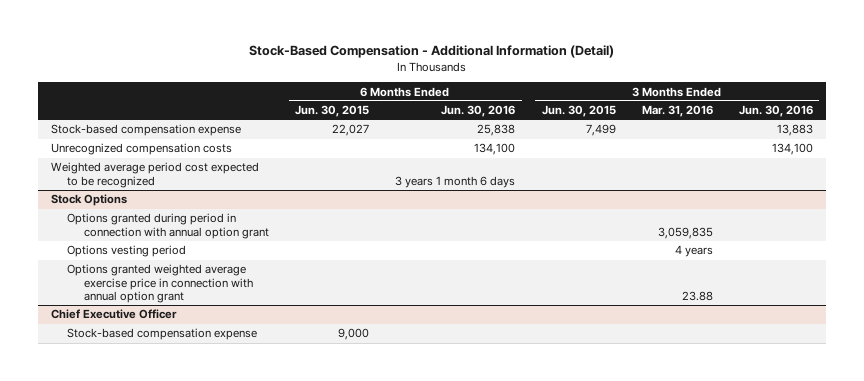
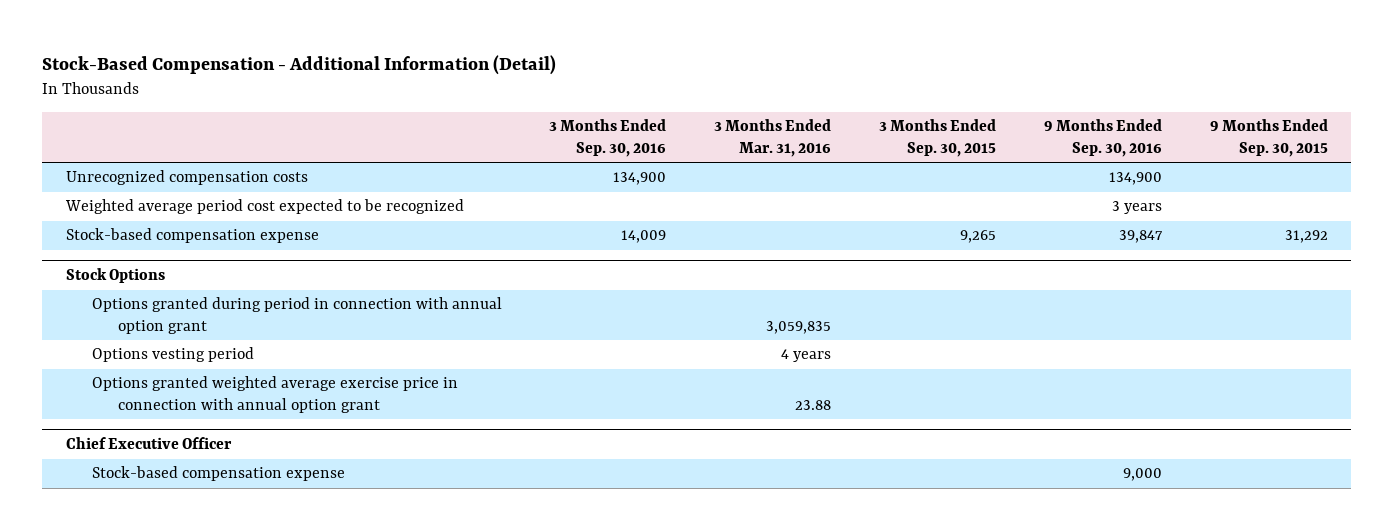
- | 6 Months Ended Jun. 30, 2015 | 6 Months Ended Jun. 30, 2016 | 3 Months Ended Jun. 30, 2015 | 3 Months Ended Mar. 31, 2016 | 3 Months Ended Jun. 30, 2016
+ | 3 Months Ended Sep. 30, 2016 | 3 Months Ended Mar. 31, 2016 | 3 Months Ended Sep. 30, 2015 | 9 Months Ended Sep. 30, 2016 | 9 Months Ended Sep. 30, 2015
moved down: Stock-based compensation expense | 14,009 | | 9,265 | 39,847 | 31,292

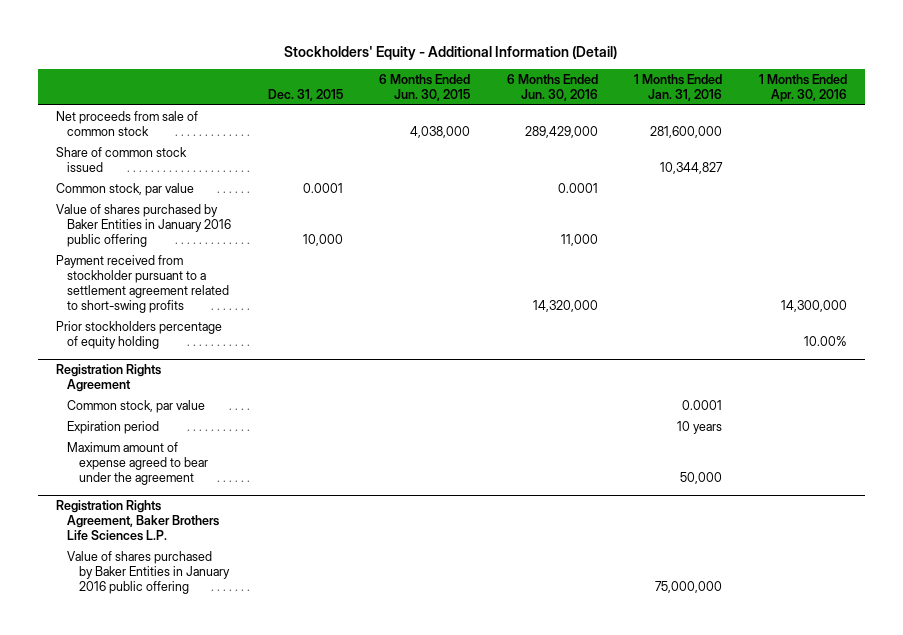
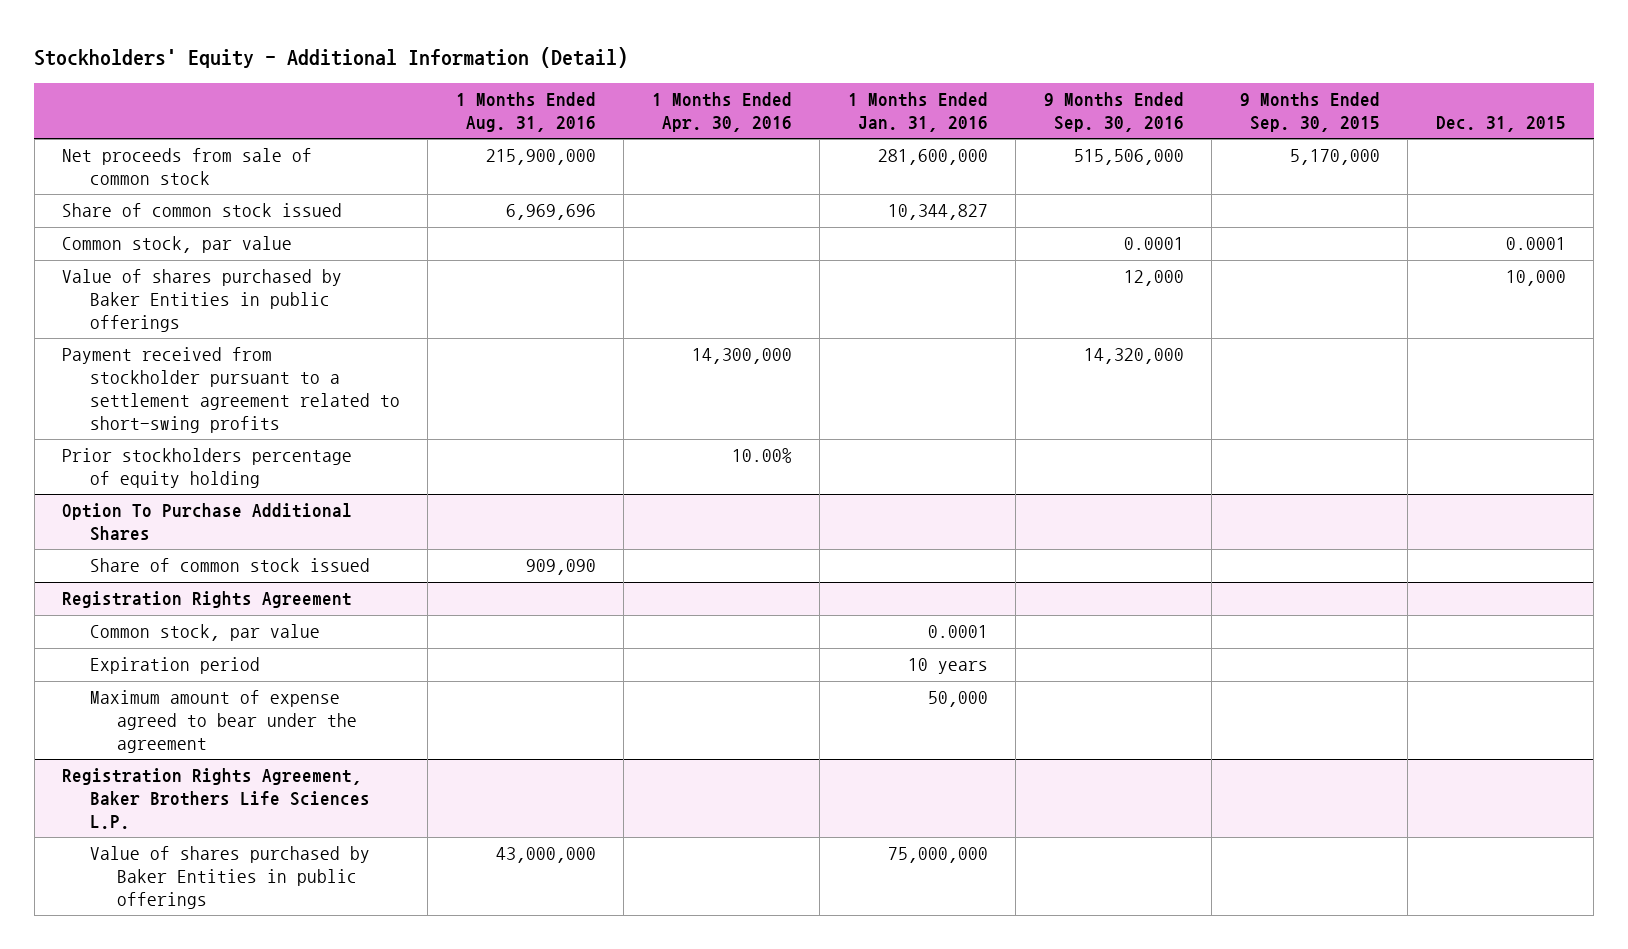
- | Dec. 31, 2015 | 6 Months Ended Jun. 30, 2015 | 6 Months Ended Jun. 30, 2016 | 1 Months Ended Jan. 31, 2016 | 1 Months Ended Apr. 30, 2016
+ | 1 Months Ended Aug. 31, 2016 | 1 Months Ended Apr. 30, 2016 | 1 Months Ended Jan. 31, 2016 | 9 Months Ended Sep. 30, 2016 | 9 Months Ended Sep. 30, 2015 | Dec. 31, 2015
- Value of shares purchased by Baker Entities in January 2016 public offering | 10,000 | | 11,000 | |
+ Value of shares purchased by Baker Entities in public offerings | | | | 12,000 | | 10,000
+ Option To Purchase Additional Shares
+ Share of common stock issued | 909,090 | | | | |
@ Registration Rights Agreement, Baker Brothers Life Sciences L.P.
- Value of shares purchased by Baker Entities in January 2016 public offering | | | | 75,000,000 |
+ Value of shares purchased by Baker Entities in public offerings | 43,000,000 | | 75,000,000 | | |

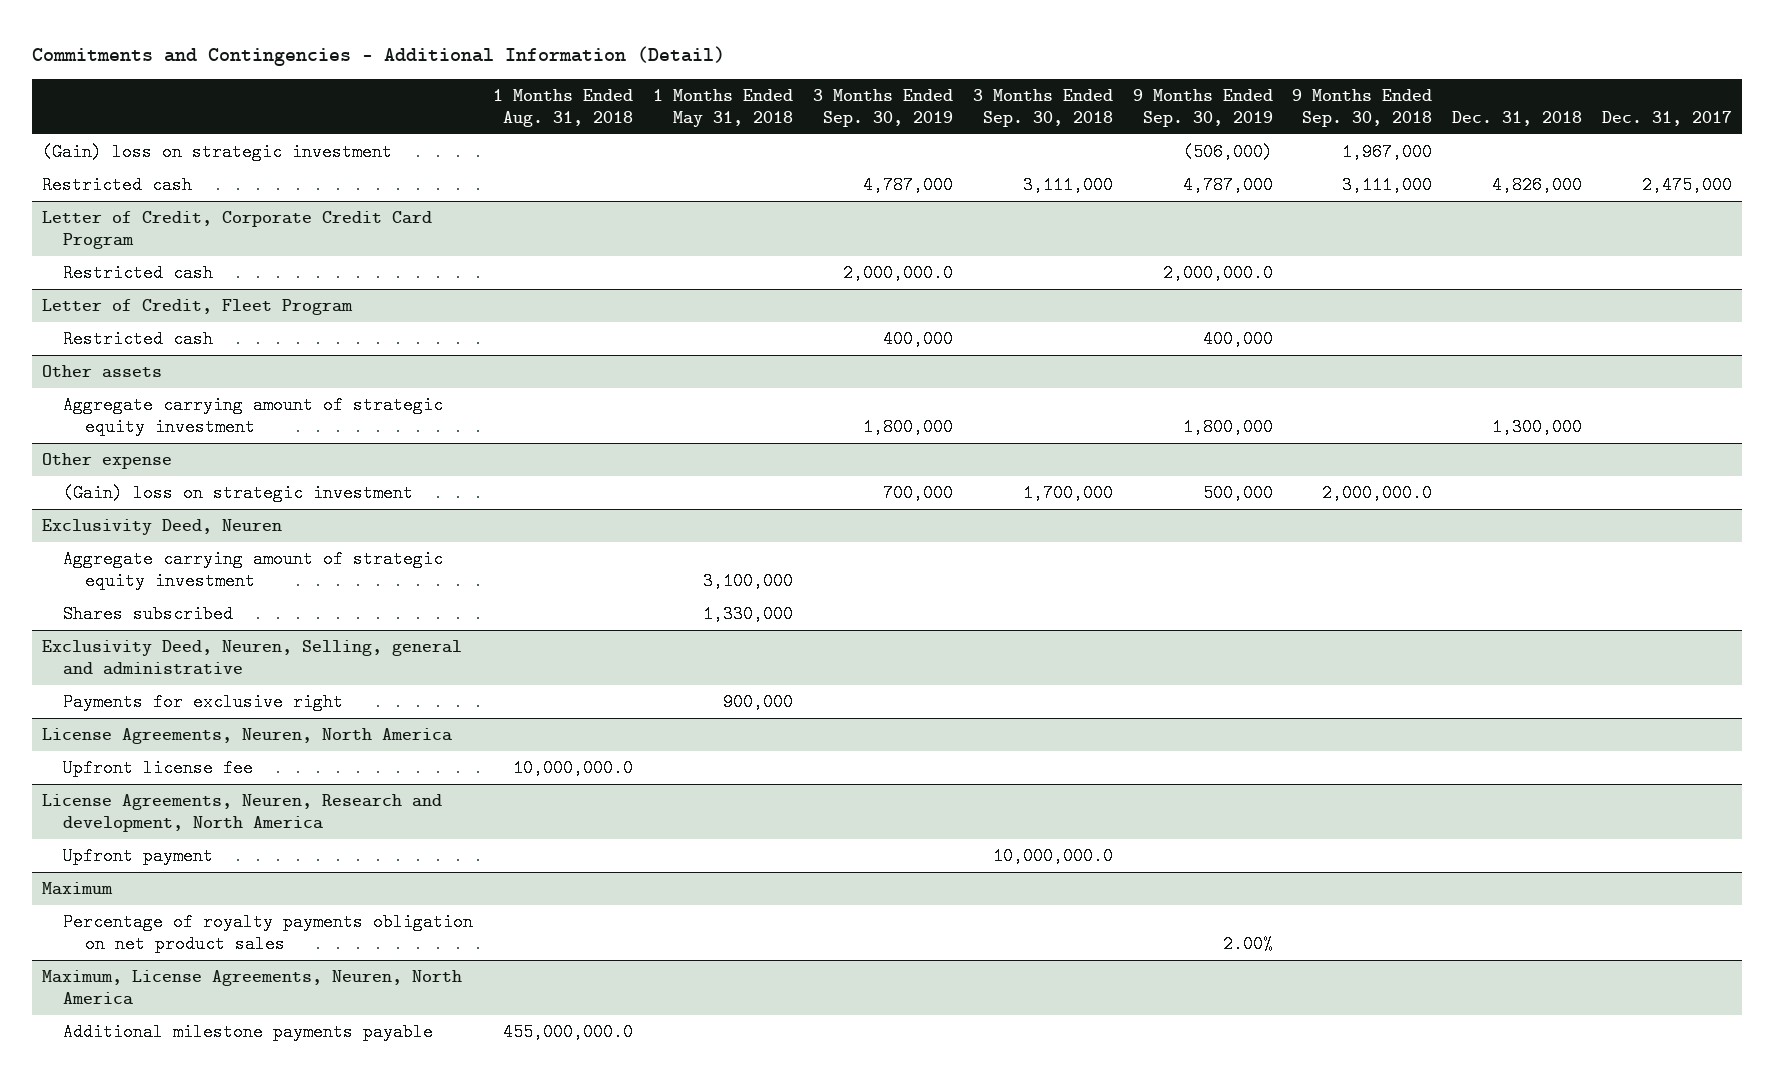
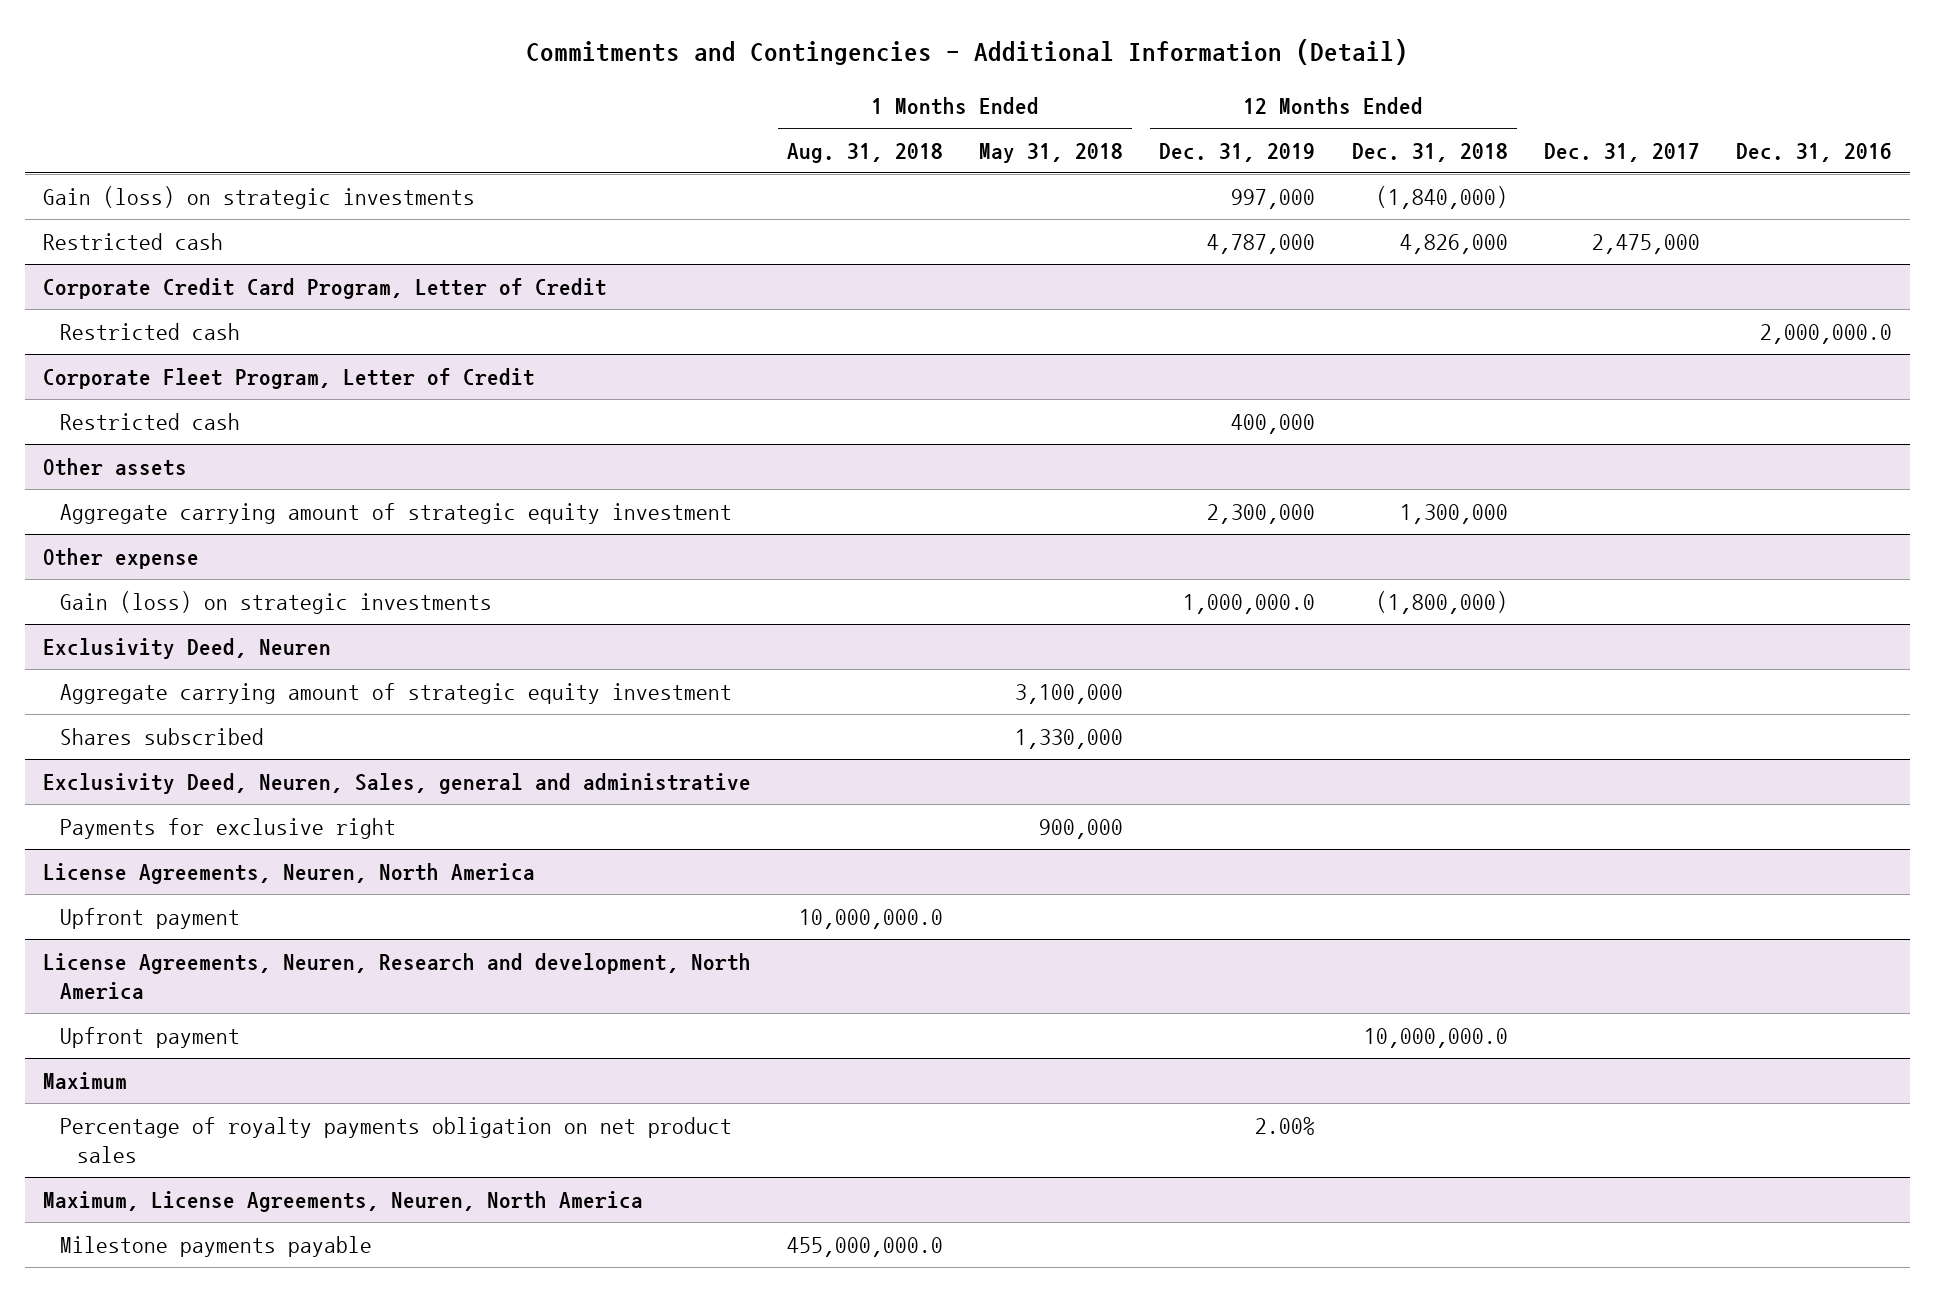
- | 1 Months Ended Aug. 31, 2018 | 1 Months Ended May 31, 2018 | 3 Months Ended Sep. 30, 2019 | 3 Months Ended Sep. 30, 2018 | 9 Months Ended Sep. 30, 2019 | 9 Months Ended Sep. 30, 2018 | Dec. 31, 2018 | Dec. 31, 2017
+ | 1 Months Ended Aug. 31, 2018 | 1 Months Ended May 31, 2018 | 12 Months Ended Dec. 31, 2019 | 12 Months Ended Dec. 31, 2018 | Dec. 31, 2017 | Dec. 31, 2016
- (Gain) loss on strategic investment | | | | | (506,000) | 1,967,000 | |
+ Gain (loss) on strategic investments | | | 997,000 | (1,840,000) | |
- Letter of Credit, Corporate Credit Card Program
+ Corporate Credit Card Program, Letter of Credit
- Letter of Credit, Fleet Program
+ Corporate Fleet Program, Letter of Credit
@ Other expense
- (Gain) loss on strategic investment | | | 700,000 | 1,700,000 | 500,000 | 2,000,000.0 | |
+ Gain (loss) on strategic investments | | | 1,000,000.0 | (1,800,000) | |
- Exclusivity Deed, Neuren, Selling, general and administrative
+ Exclusivity Deed, Neuren, Sales, general and administrative
@ License Agreements, Neuren, North America
- Upfront license fee | 10,000,000.0 | | | | | | |
+ Upfront payment | 10,000,000.0 | | | | |
@ Maximum, License Agreements, Neuren, North America
- Additional milestone payments payable | 455,000,000.0 | | | | | | |
+ Milestone payments payable | 455,000,000.0 | | | | |

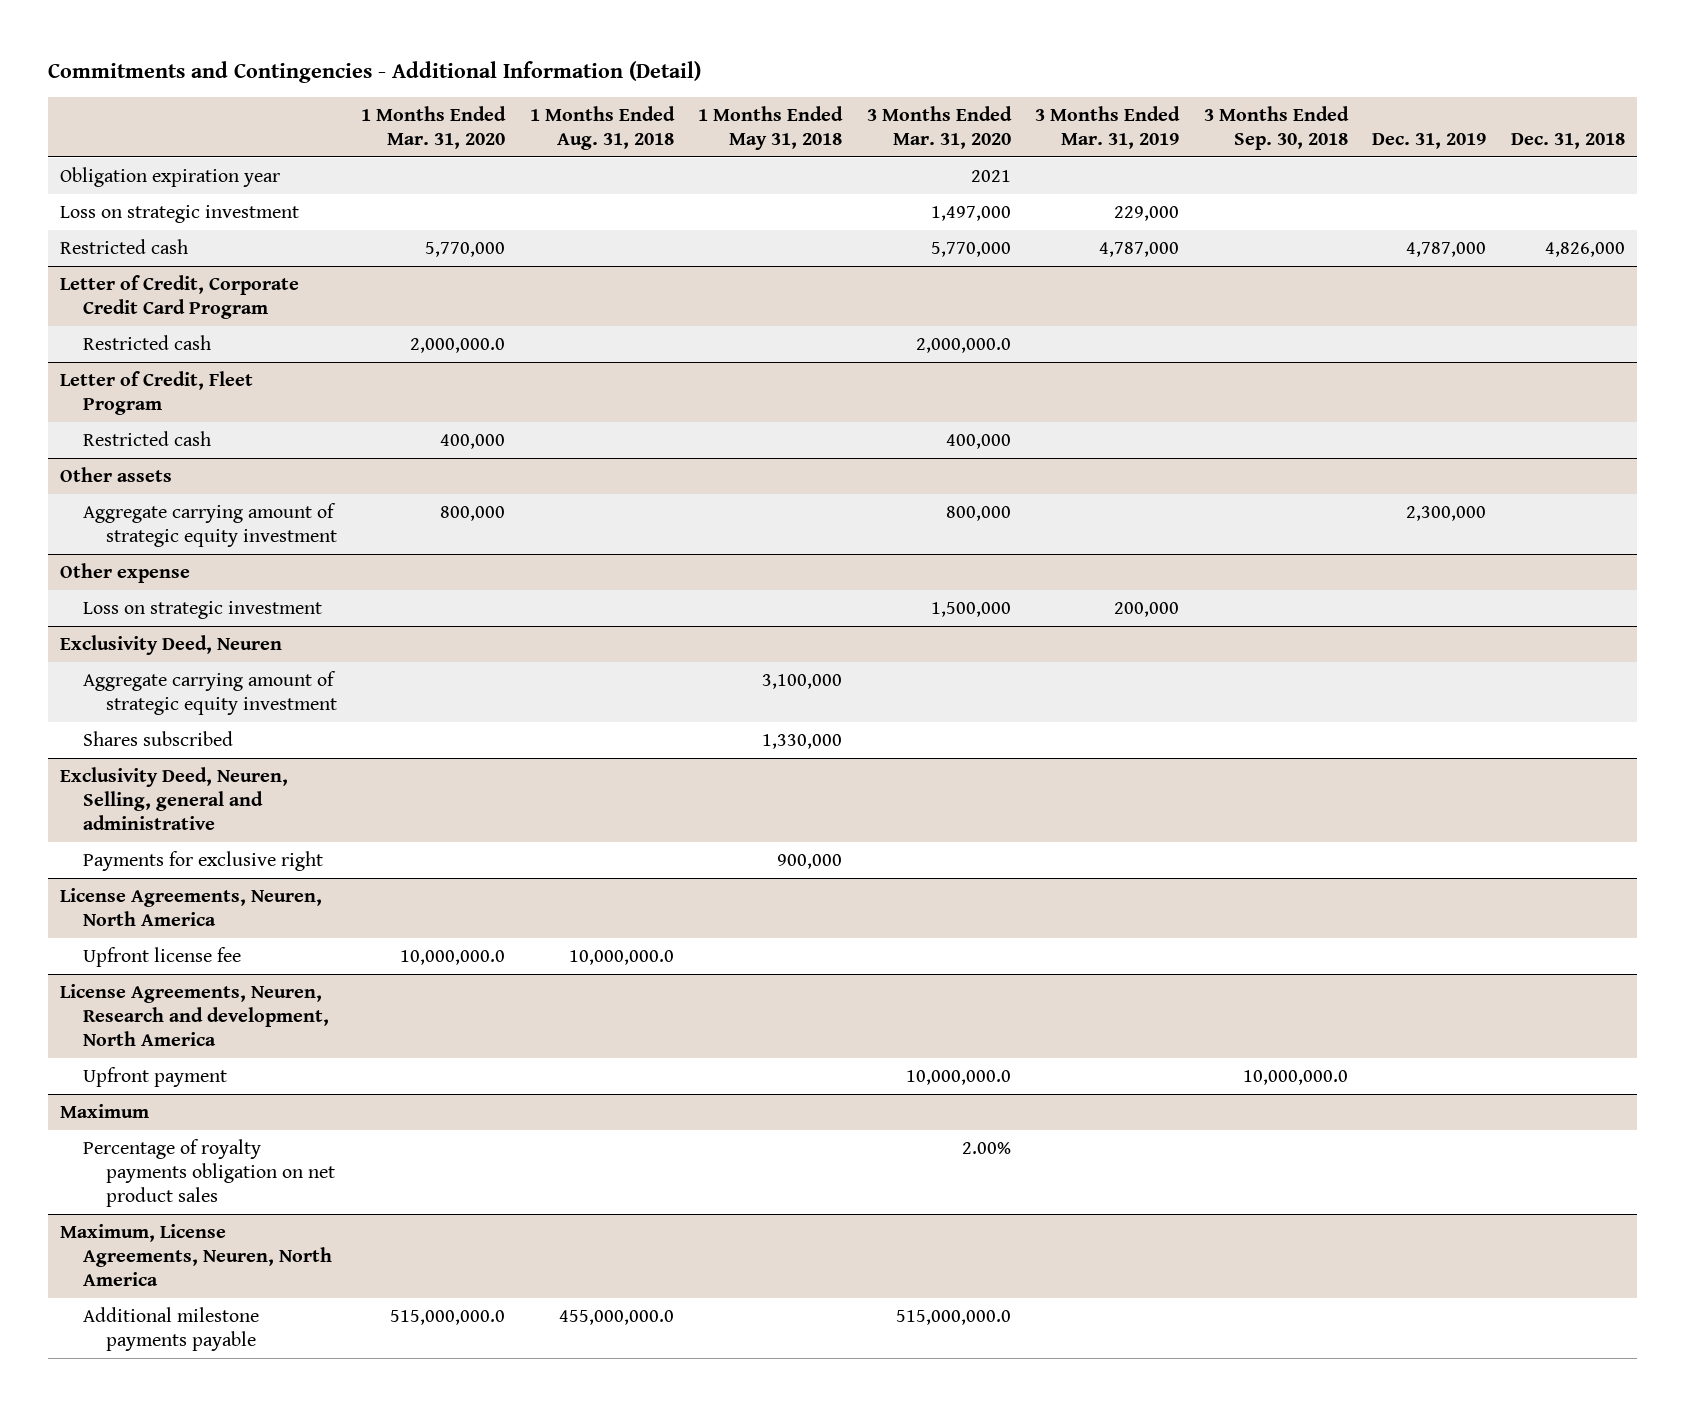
- | 1 Months Ended Aug. 31, 2018 | 1 Months Ended May 31, 2018 | 12 Months Ended Dec. 31, 2019 | 12 Months Ended Dec. 31, 2018 | Dec. 31, 2017 | Dec. 31, 2016
+ | 1 Months Ended Mar. 31, 2020 | 1 Months Ended Aug. 31, 2018 | 1 Months Ended May 31, 2018 | 3 Months Ended Mar. 31, 2020 | 3 Months Ended Mar. 31, 2019 | 3 Months Ended Sep. 30, 2018 | Dec. 31, 2019 | Dec. 31, 2018
- Gain (loss) on strategic investments | | | 997,000 | (1,840,000) | |
+ Obligation expiration year | | | | 2021 | | | |
+ Loss on strategic investment | | | | 1,497,000 | 229,000 | | |
- Corporate Credit Card Program, Letter of Credit
+ Letter of Credit, Corporate Credit Card Program
- Corporate Fleet Program, Letter of Credit
+ Letter of Credit, Fleet Program
@ Other expense
- Gain (loss) on strategic investments | | | 1,000,000.0 | (1,800,000) | |
+ Loss on strategic investment | | | | 1,500,000 | 200,000 | | |
- Exclusivity Deed, Neuren, Sales, general and administrative
+ Exclusivity Deed, Neuren, Selling, general and administrative
@ License Agreements, Neuren, North America
- Upfront payment | 10,000,000.0 | | | | |
+ Upfront license fee | 10,000,000.0 | 10,000,000.0 | | | | | |
@ Maximum, License Agreements, Neuren, North America
- Milestone payments payable | 455,000,000.0 | | | | |
+ Additional milestone payments payable | 515,000,000.0 | 455,000,000.0 | | 515,000,000.0 | | | |

